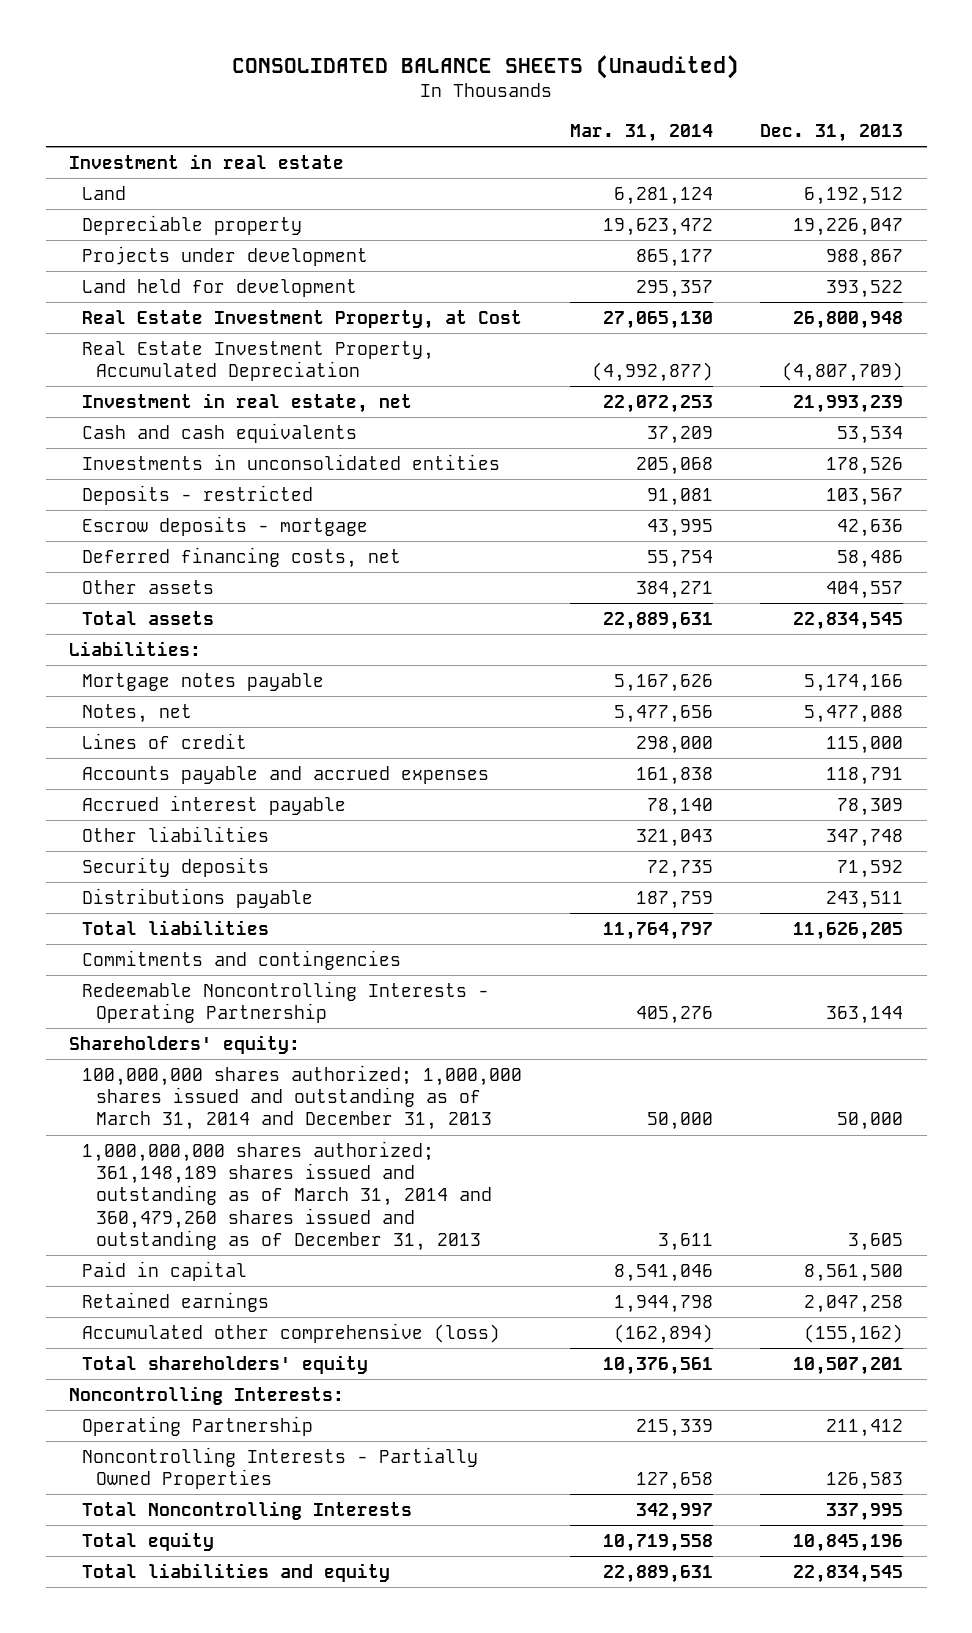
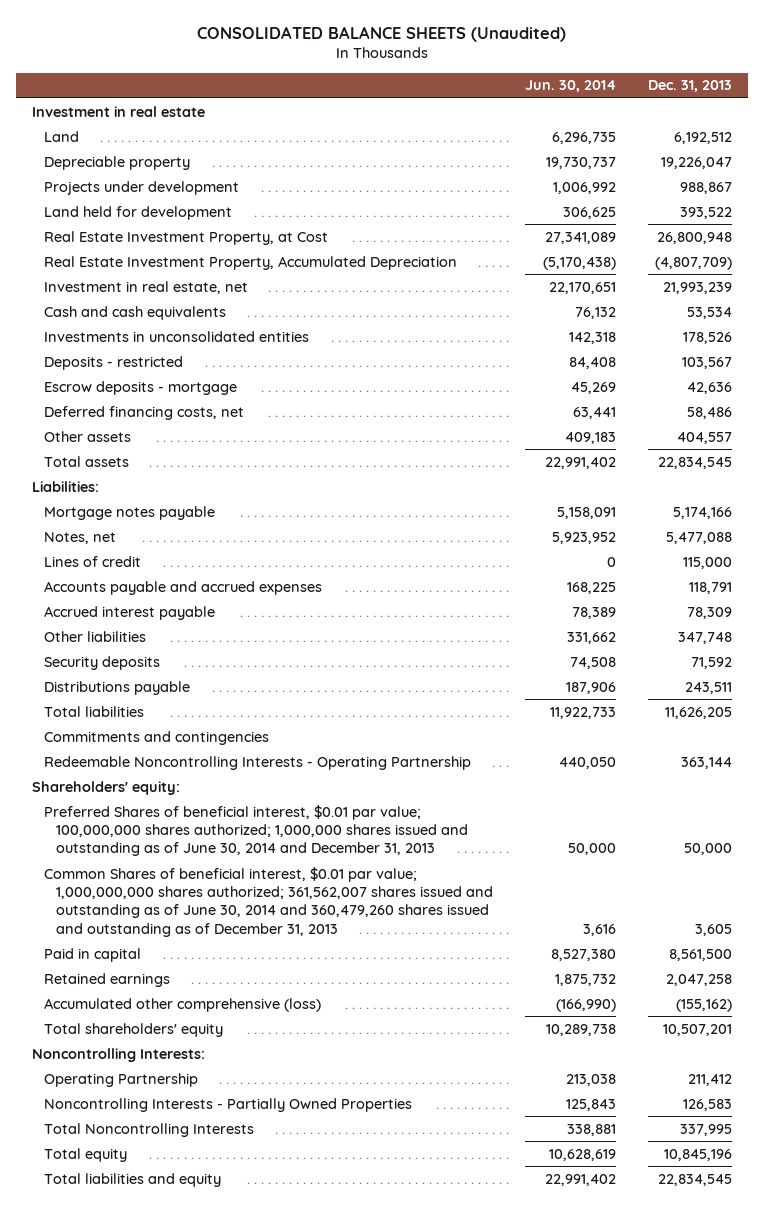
- | Mar. 31, 2014 | Dec. 31, 2013
+ | Jun. 30, 2014 | Dec. 31, 2013
- 100,000,000 shares authorized; 1,000,000 shares issued and outstanding as of March 31, 2014 and December 31, 2013 | 50,000 | 50,000
- 1,000,000,000 shares authorized; 361,148,189 shares issued and outstanding as of March 31, 2014 and 360,479,260 shares issued and outstanding as of December 31, 2013 | 3,611 | 3,605
+ Preferred Shares of beneficial interest, $0.01 par value; 100,000,000 shares authorized; 1,000,000 shares issued and outstanding as of June 30, 2014 and December 31, 2013 | 50,000 | 50,000
+ Common Shares of beneficial interest, $0.01 par value; 1,000,000,000 shares authorized; 361,562,007 shares issued and outstanding as of June 30, 2014 and 360,479,260 shares issued and outstanding as of December 31, 2013 | 3,616 | 3,605

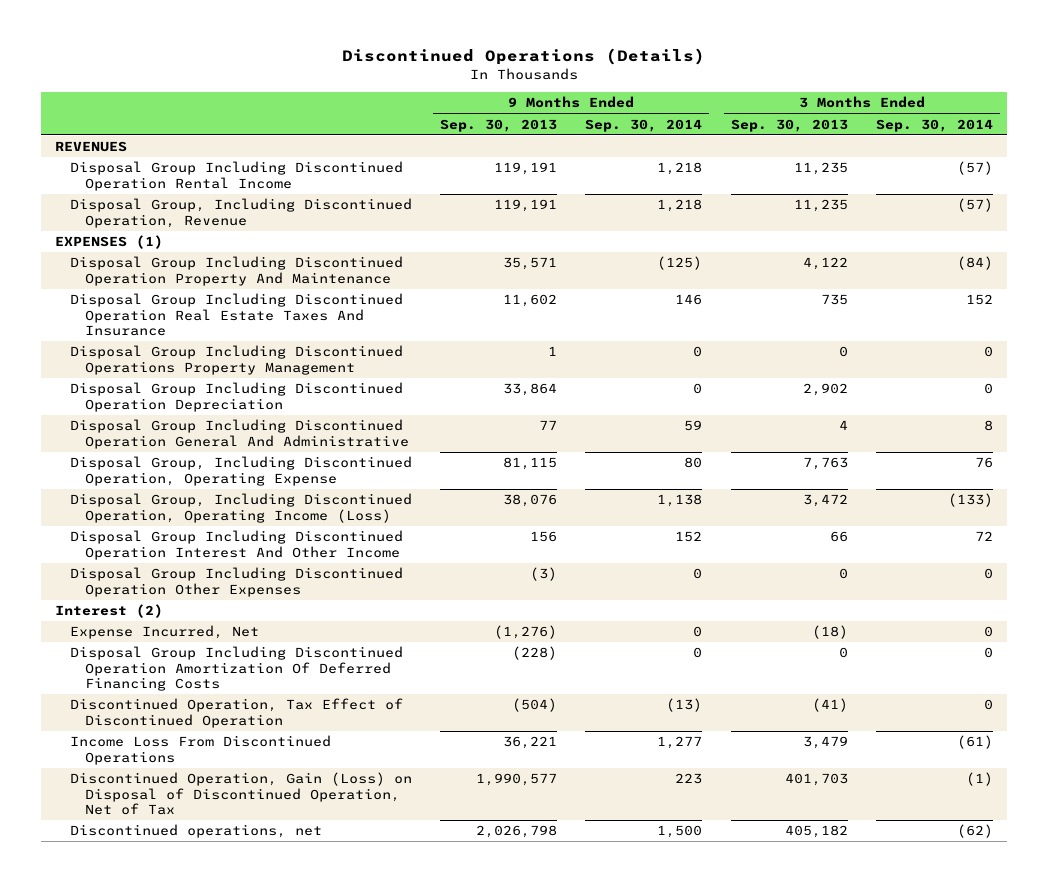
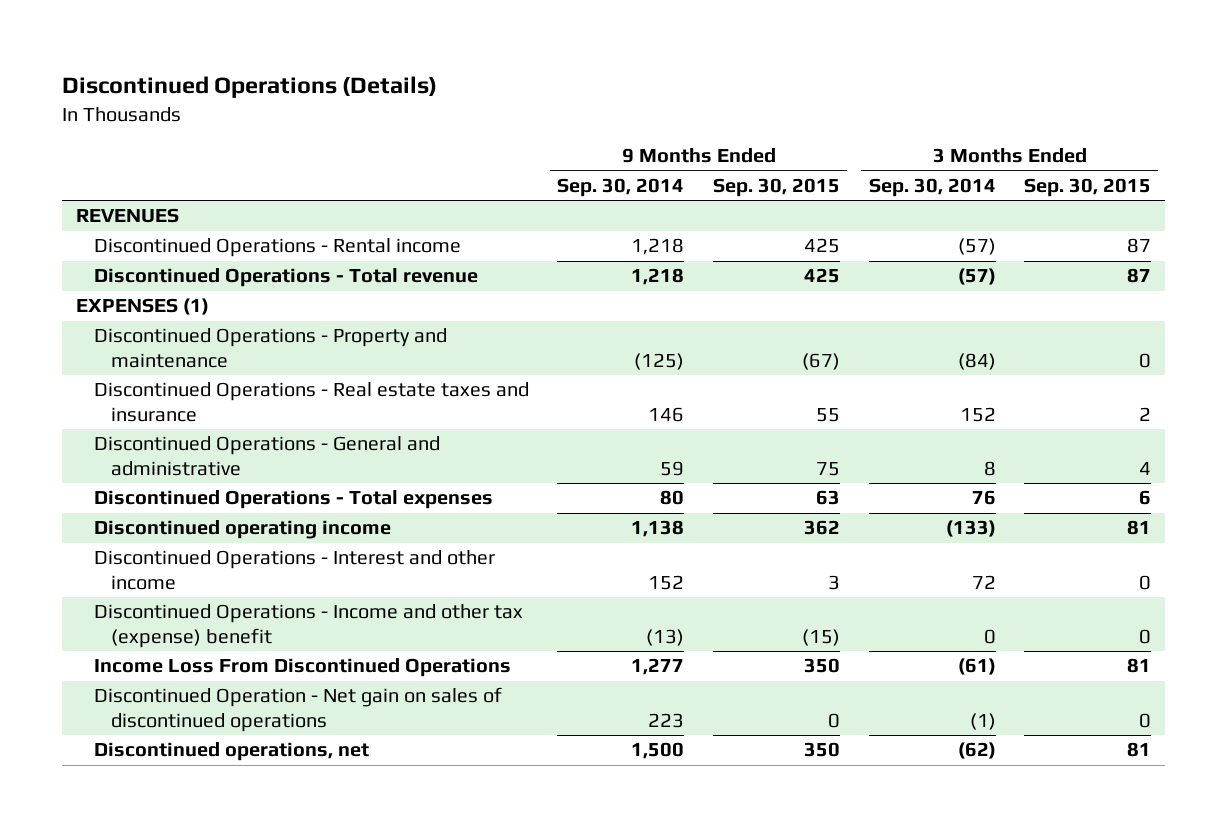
- | 9 Months Ended Sep. 30, 2013 | 9 Months Ended Sep. 30, 2014 | 3 Months Ended Sep. 30, 2013 | 3 Months Ended Sep. 30, 2014
+ | 9 Months Ended Sep. 30, 2014 | 9 Months Ended Sep. 30, 2015 | 3 Months Ended Sep. 30, 2014 | 3 Months Ended Sep. 30, 2015
- Disposal Group Including Discontinued Operation Rental Income | 119,191 | 1,218 | 11,235 | (57)
- Disposal Group, Including Discontinued Operation, Revenue | 119,191 | 1,218 | 11,235 | (57)
+ Discontinued Operations - Rental income | 1,218 | 425 | (57) | 87
+ Discontinued Operations - Total revenue | 1,218 | 425 | (57) | 87
- Disposal Group Including Discontinued Operation Property And Maintenance | 35,571 | (125) | 4,122 | (84)
- Disposal Group Including Discontinued Operation Real Estate Taxes And Insurance | 11,602 | 146 | 735 | 152
- Disposal Group Including Discontinued Operations Property Management | 1 | 0 | 0 | 0
- Disposal Group Including Discontinued Operation Depreciation | 33,864 | 0 | 2,902 | 0
- Disposal Group Including Discontinued Operation General And Administrative | 77 | 59 | 4 | 8
- Disposal Group, Including Discontinued Operation, Operating Expense | 81,115 | 80 | 7,763 | 76
- Disposal Group, Including Discontinued Operation, Operating Income (Loss) | 38,076 | 1,138 | 3,472 | (133)
- Disposal Group Including Discontinued Operation Interest And Other Income | 156 | 152 | 66 | 72
- Disposal Group Including Discontinued Operation Other Expenses | (3) | 0 | 0 | 0
- Interest (2)
- Expense Incurred, Net | (1,276) | 0 | (18) | 0
- Disposal Group Including Discontinued Operation Amortization Of Deferred Financing Costs | (228) | 0 | 0 | 0
- Discontinued Operation, Tax Effect of Discontinued Operation | (504) | (13) | (41) | 0
+ Discontinued Operations - Property and maintenance | (125) | (67) | (84) | 0
+ Discontinued Operations - Real estate taxes and insurance | 146 | 55 | 152 | 2
+ Discontinued Operations - General and administrative | 59 | 75 | 8 | 4
+ Discontinued Operations - Total expenses | 80 | 63 | 76 | 6
+ Discontinued operating income | 1,138 | 362 | (133) | 81
+ Discontinued Operations - Interest and other income | 152 | 3 | 72 | 0
+ Discontinued Operations - Income and other tax (expense) benefit | (13) | (15) | 0 | 0
- Discontinued Operation, Gain (Loss) on Disposal of Discontinued Operation, Net of Tax | 1,990,577 | 223 | 401,703 | (1)
+ Discontinued Operation - Net gain on sales of discontinued operations | 223 | 0 | (1) | 0

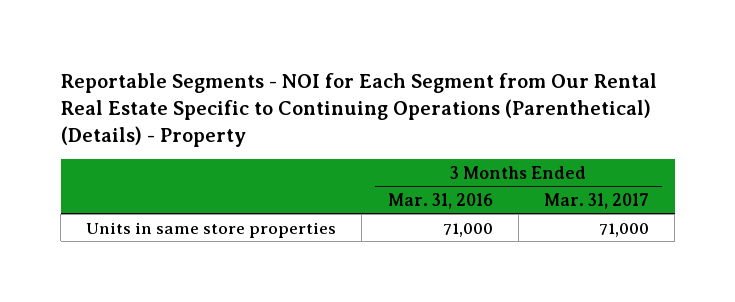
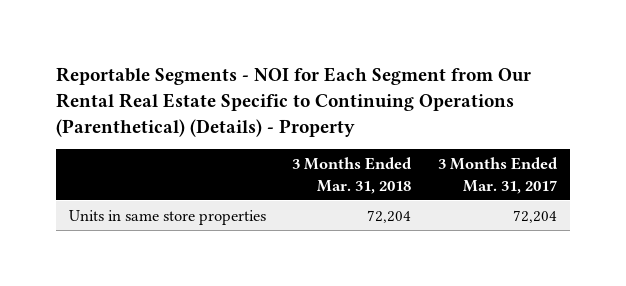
- | 3 Months Ended Mar. 31, 2016 | 3 Months Ended Mar. 31, 2017
+ | 3 Months Ended Mar. 31, 2018 | 3 Months Ended Mar. 31, 2017
- Units in same store properties | 71,000 | 71,000
+ Units in same store properties | 72,204 | 72,204

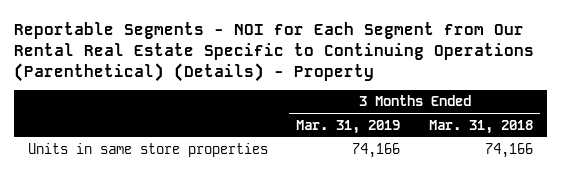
- | 3 Months Ended Mar. 31, 2018 | 3 Months Ended Mar. 31, 2017
+ | 3 Months Ended Mar. 31, 2019 | 3 Months Ended Mar. 31, 2018
- Units in same store properties | 72,204 | 72,204
+ Units in same store properties | 74,166 | 74,166

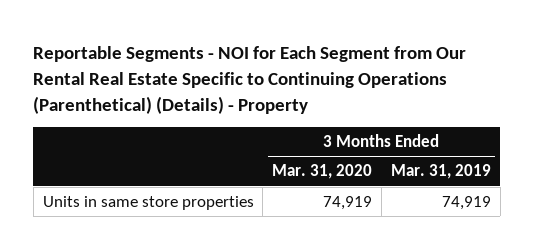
- | 3 Months Ended Mar. 31, 2019 | 3 Months Ended Mar. 31, 2018
+ | 3 Months Ended Mar. 31, 2020 | 3 Months Ended Mar. 31, 2019
- Units in same store properties | 74,166 | 74,166
+ Units in same store properties | 74,919 | 74,919

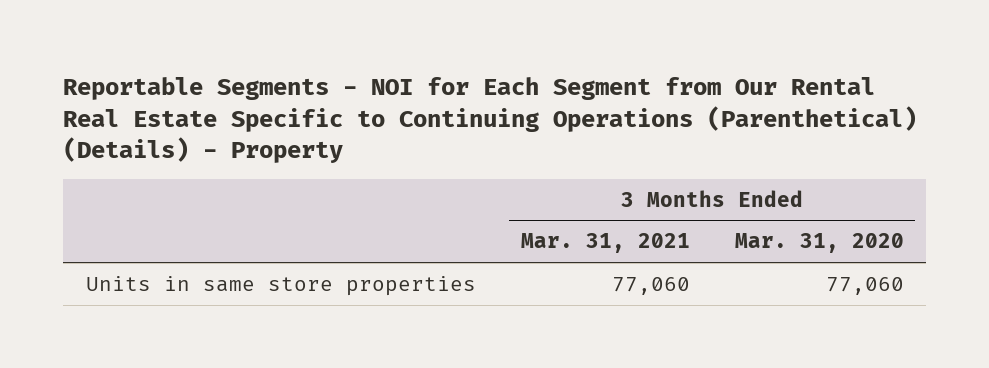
- | 3 Months Ended Mar. 31, 2020 | 3 Months Ended Mar. 31, 2019
+ | 3 Months Ended Mar. 31, 2021 | 3 Months Ended Mar. 31, 2020
- Units in same store properties | 74,919 | 74,919
+ Units in same store properties | 77,060 | 77,060

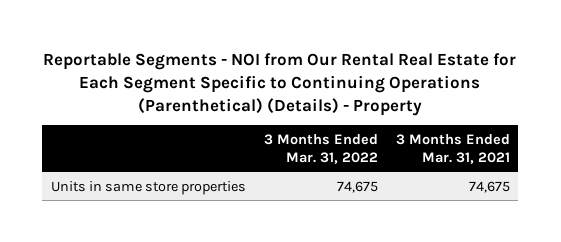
- Reportable Segments - NOI for Each Segment from Our Rental Real Estate Specific to Continuing Operations (Parenthetical) (Details) - Property
+ Reportable Segments - NOI from Our Rental Real Estate for Each Segment Specific to Continuing Operations (Parenthetical) (Details) - Property
- | 3 Months Ended Mar. 31, 2021 | 3 Months Ended Mar. 31, 2020
+ | 3 Months Ended Mar. 31, 2022 | 3 Months Ended Mar. 31, 2021
- Units in same store properties | 77,060 | 77,060
+ Units in same store properties | 74,675 | 74,675

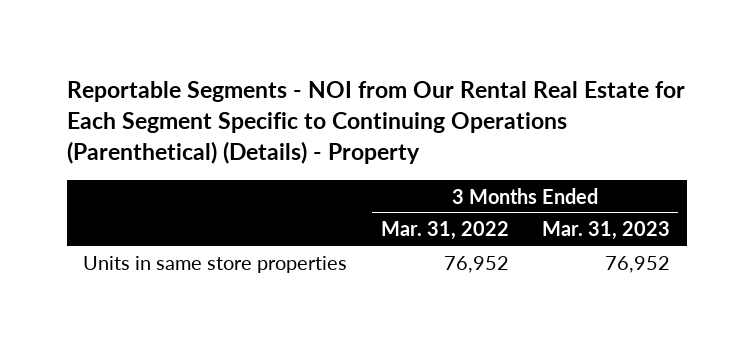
- | 3 Months Ended Mar. 31, 2022 | 3 Months Ended Mar. 31, 2021
+ | 3 Months Ended Mar. 31, 2022 | 3 Months Ended Mar. 31, 2023
- Units in same store properties | 74,675 | 74,675
+ Units in same store properties | 76,952 | 76,952

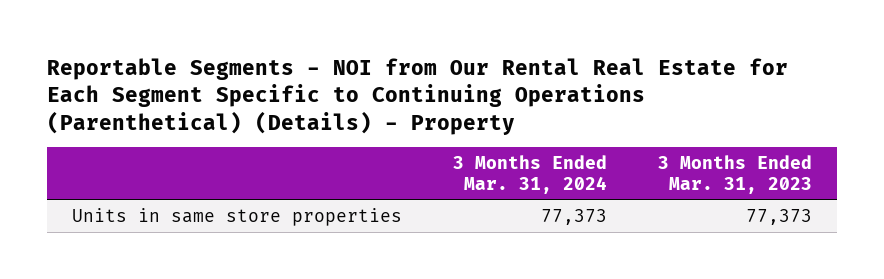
- | 3 Months Ended Mar. 31, 2022 | 3 Months Ended Mar. 31, 2023
+ | 3 Months Ended Mar. 31, 2024 | 3 Months Ended Mar. 31, 2023
- Units in same store properties | 76,952 | 76,952
+ Units in same store properties | 77,373 | 77,373

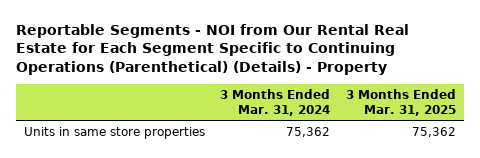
- | 3 Months Ended Mar. 31, 2024 | 3 Months Ended Mar. 31, 2023
+ | 3 Months Ended Mar. 31, 2024 | 3 Months Ended Mar. 31, 2025
- Units in same store properties | 77,373 | 77,373
+ Units in same store properties | 75,362 | 75,362

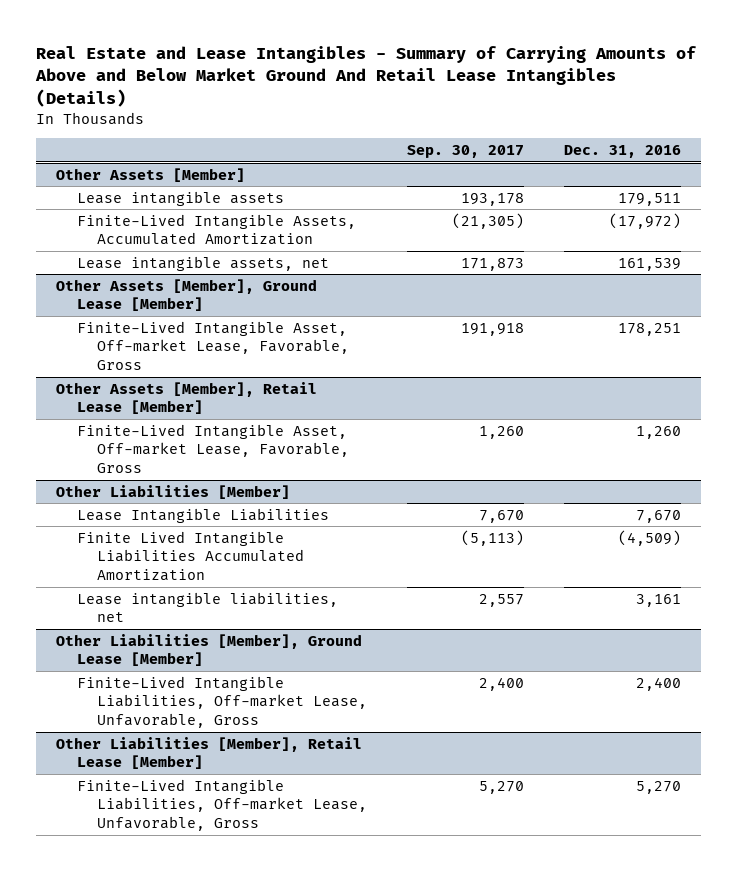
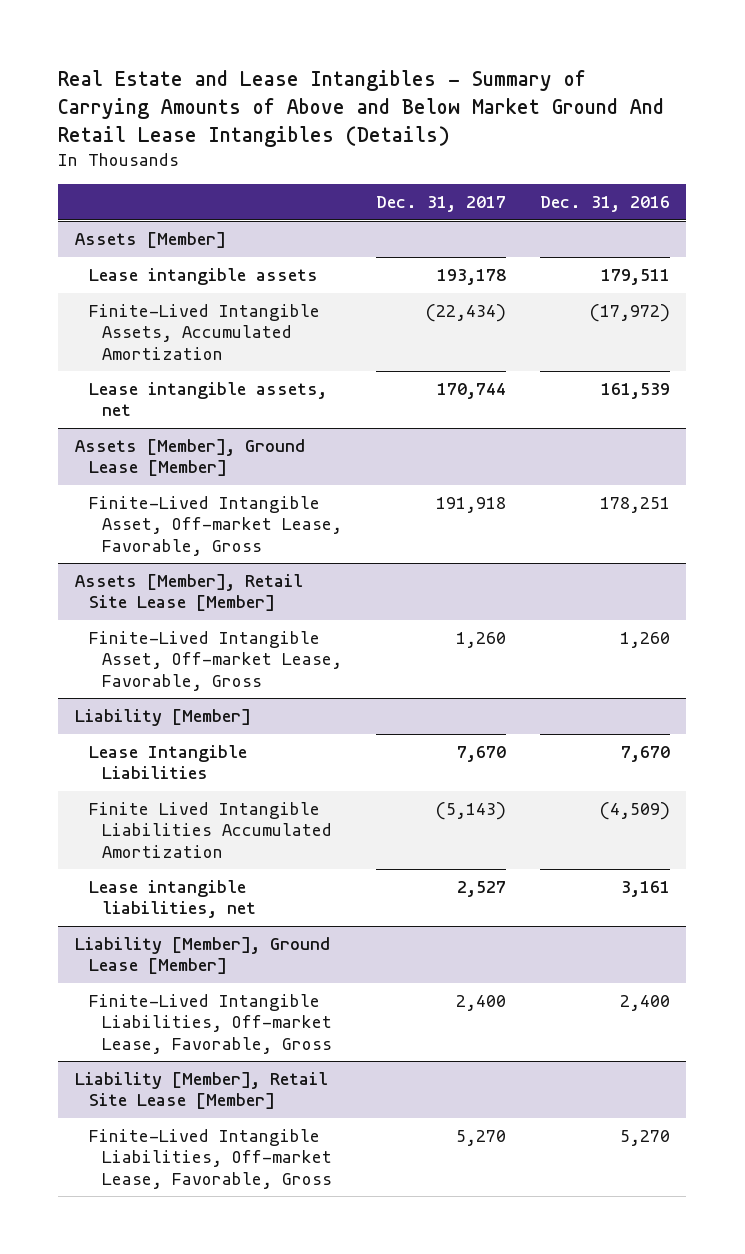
- | Sep. 30, 2017 | Dec. 31, 2016
+ | Dec. 31, 2017 | Dec. 31, 2016
- Other Assets [Member]
+ Assets [Member]
- Other Assets [Member], Ground Lease [Member]
+ Assets [Member], Ground Lease [Member]
- Other Assets [Member], Retail Lease [Member]
+ Assets [Member], Retail Site Lease [Member]
- Other Liabilities [Member]
+ Liability [Member]
- Other Liabilities [Member], Ground Lease [Member]
- Finite-Lived Intangible Liabilities, Off-market Lease, Unfavorable, Gross | 2,400 | 2,400
- Other Liabilities [Member], Retail Lease [Member]
- Finite-Lived Intangible Liabilities, Off-market Lease, Unfavorable, Gross | 5,270 | 5,270
+ Liability [Member], Ground Lease [Member]
+ Finite-Lived Intangible Liabilities, Off-market Lease, Favorable, Gross | 2,400 | 2,400
+ Liability [Member], Retail Site Lease [Member]
+ Finite-Lived Intangible Liabilities, Off-market Lease, Favorable, Gross | 5,270 | 5,270

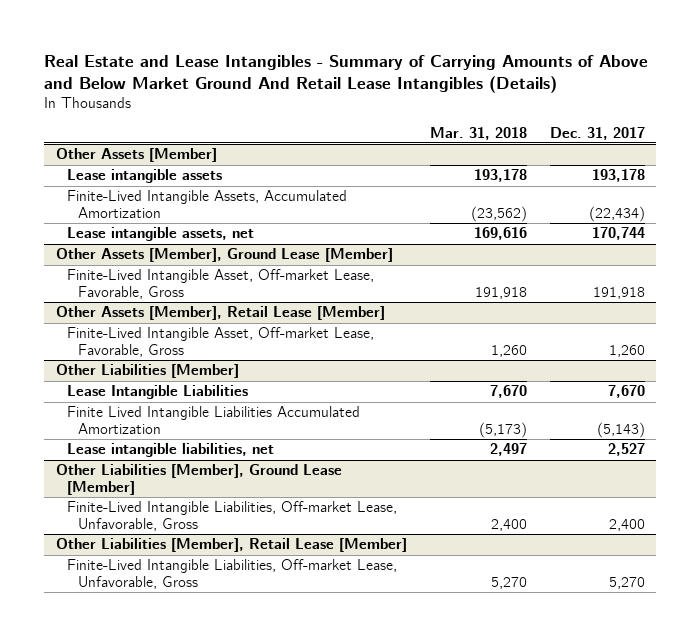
- | Dec. 31, 2017 | Dec. 31, 2016
+ | Mar. 31, 2018 | Dec. 31, 2017
- Assets [Member]
+ Other Assets [Member]
- Assets [Member], Ground Lease [Member]
+ Other Assets [Member], Ground Lease [Member]
- Assets [Member], Retail Site Lease [Member]
+ Other Assets [Member], Retail Lease [Member]
- Liability [Member]
+ Other Liabilities [Member]
- Liability [Member], Ground Lease [Member]
- Finite-Lived Intangible Liabilities, Off-market Lease, Favorable, Gross | 2,400 | 2,400
- Liability [Member], Retail Site Lease [Member]
- Finite-Lived Intangible Liabilities, Off-market Lease, Favorable, Gross | 5,270 | 5,270
+ Other Liabilities [Member], Ground Lease [Member]
+ Finite-Lived Intangible Liabilities, Off-market Lease, Unfavorable, Gross | 2,400 | 2,400
+ Other Liabilities [Member], Retail Lease [Member]
+ Finite-Lived Intangible Liabilities, Off-market Lease, Unfavorable, Gross | 5,270 | 5,270

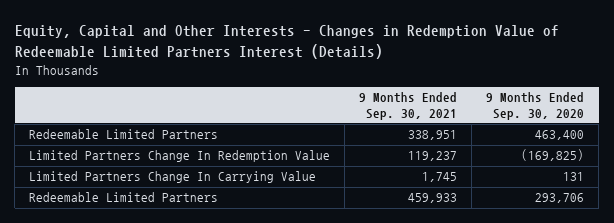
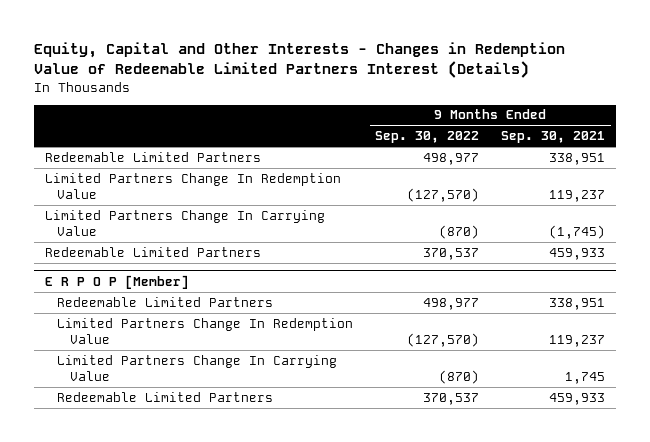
- | 9 Months Ended Sep. 30, 2021 | 9 Months Ended Sep. 30, 2020
+ | 9 Months Ended Sep. 30, 2022 | 9 Months Ended Sep. 30, 2021
+ Limited Partners Change In Carrying Value | (870) | (1,745)
+ Redeemable Limited Partners | 370,537 | 459,933
+ E R P O P [Member]
+ Redeemable Limited Partners | 498,977 | 338,951
+ Limited Partners Change In Redemption Value | (127,570) | 119,237

